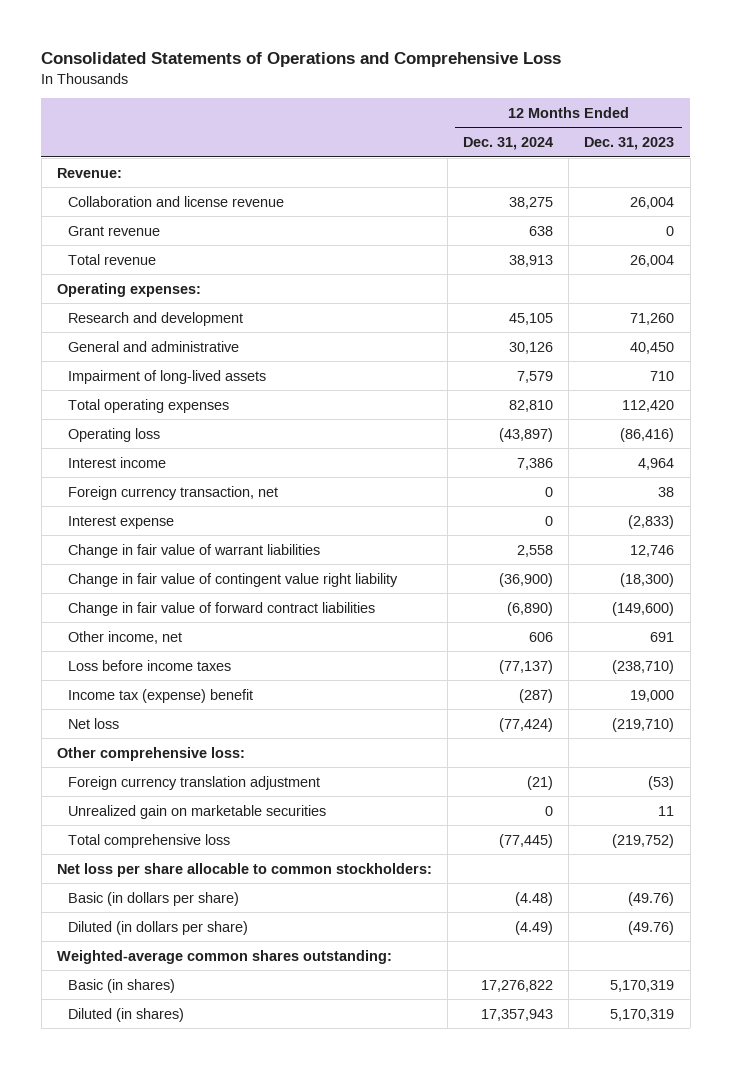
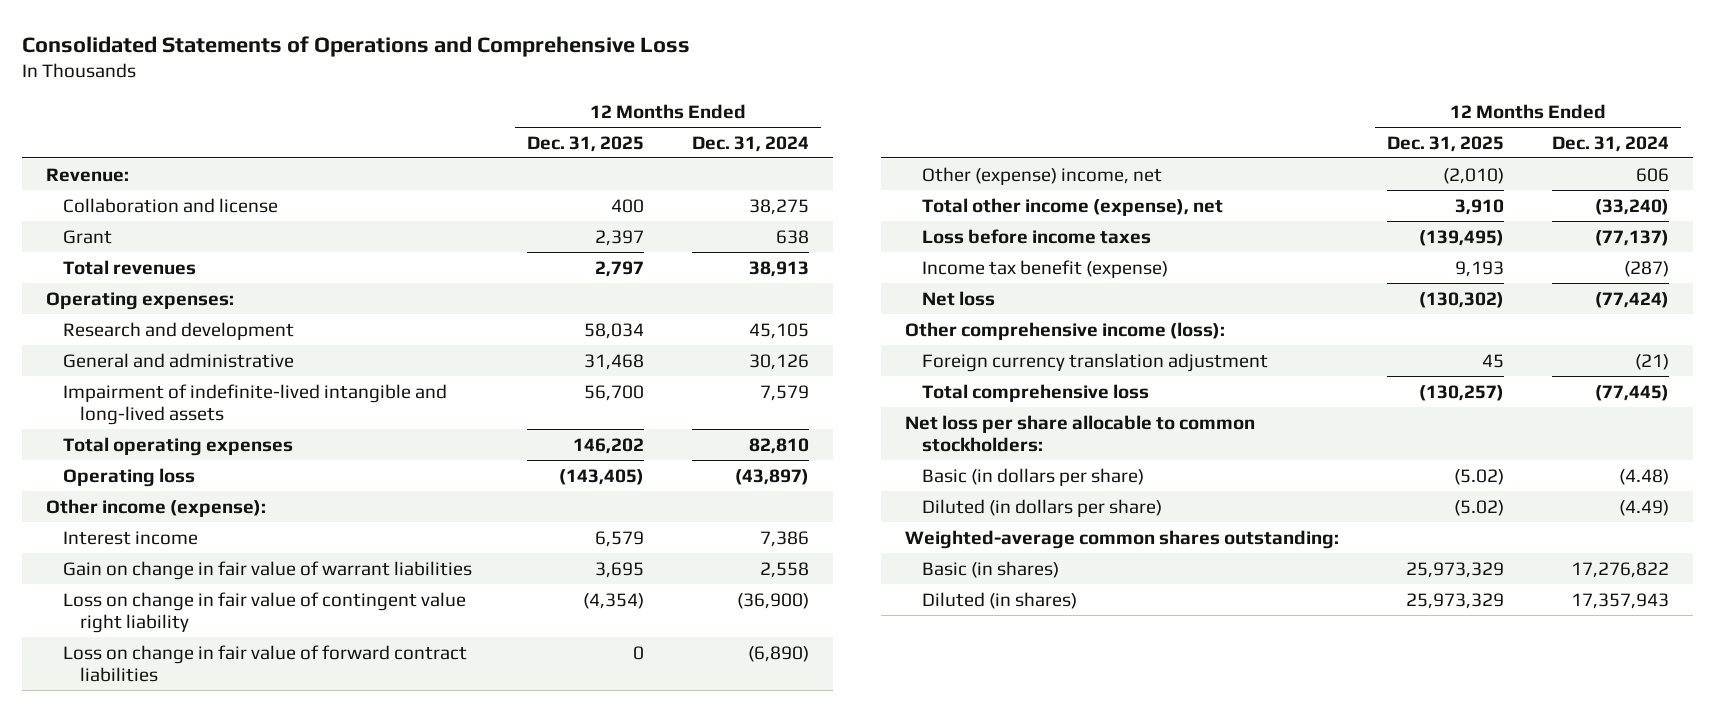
- | 12 Months Ended Dec. 31, 2024 | 12 Months Ended Dec. 31, 2023
+ | 12 Months Ended Dec. 31, 2025 | 12 Months Ended Dec. 31, 2024
- Collaboration and license revenue | 38,275 | 26,004
- Grant revenue | 638 | 0
- Total revenue | 38,913 | 26,004
+ Collaboration and license | 400 | 38,275
+ Grant | 2,397 | 638
+ Total revenues | 2,797 | 38,913
- Impairment of long-lived assets | 7,579 | 710
+ Impairment of indefinite-lived intangible and long-lived assets | 56,700 | 7,579
+ Other income (expense):
- Foreign currency transaction, net | 0 | 38
- Interest expense | 0 | (2,833)
- Change in fair value of warrant liabilities | 2,558 | 12,746
- Change in fair value of contingent value right liability | (36,900) | (18,300)
- Change in fair value of forward contract liabilities | (6,890) | (149,600)
- Other income, net | 606 | 691
+ Gain on change in fair value of warrant liabilities | 3,695 | 2,558
+ Loss on change in fair value of contingent value right liability | (4,354) | (36,900)
+ Loss on change in fair value of forward contract liabilities | 0 | (6,890)
+ Other (expense) income, net | (2,010) | 606
+ Total other income (expense), net | 3,910 | (33,240)
- Income tax (expense) benefit | (287) | 19,000
+ Income tax benefit (expense) | 9,193 | (287)
- Other comprehensive loss:
+ Other comprehensive income (loss):
- Unrealized gain on marketable securities | 0 | 11

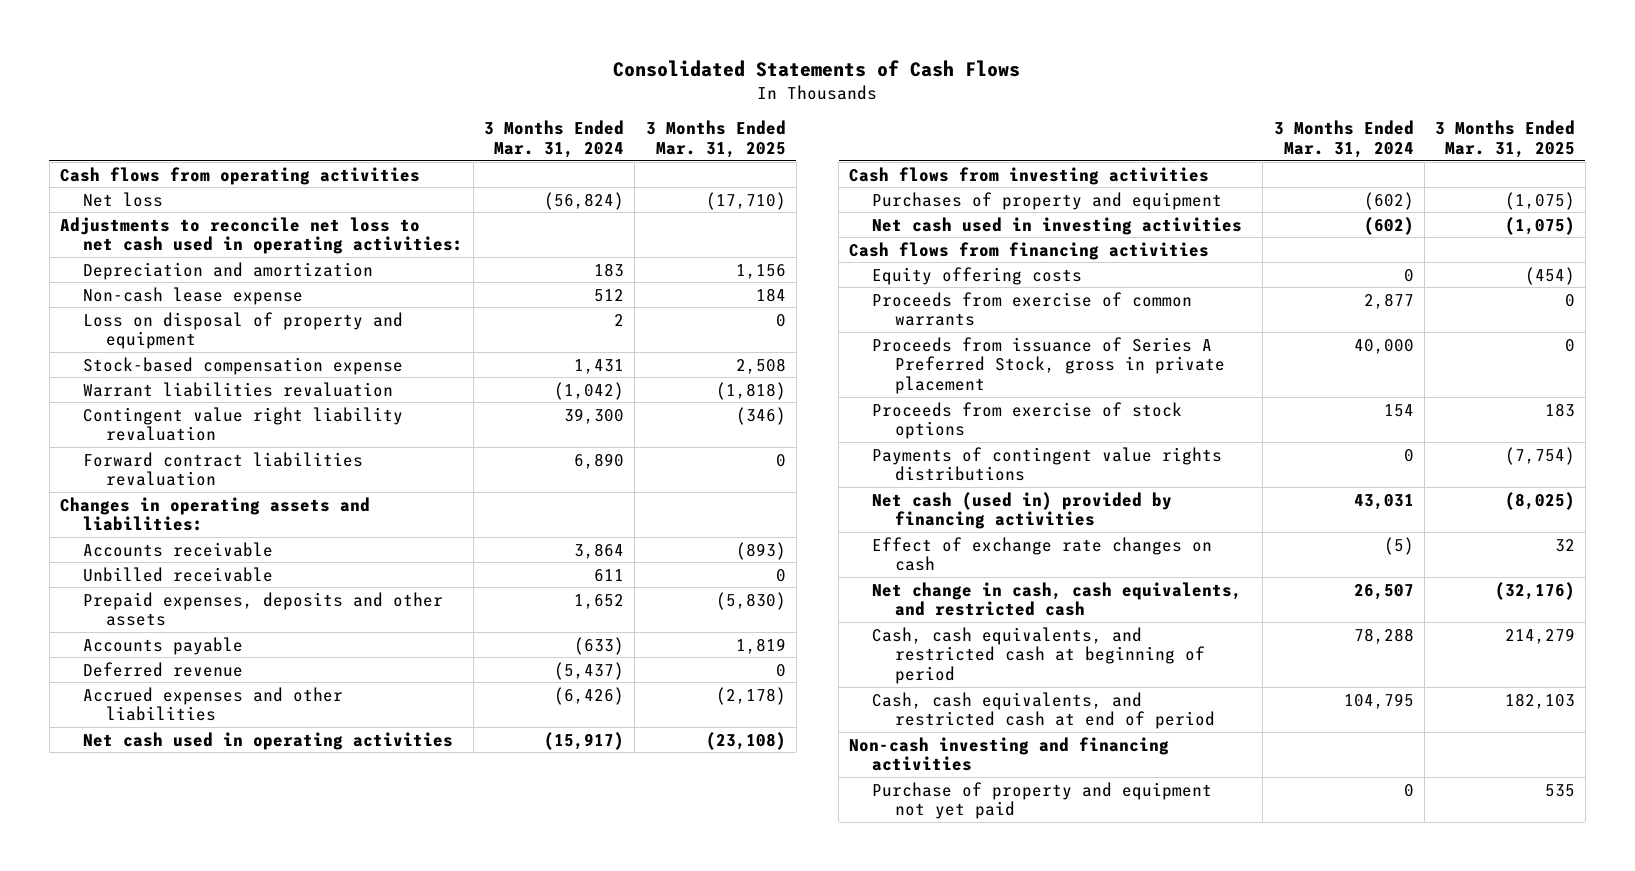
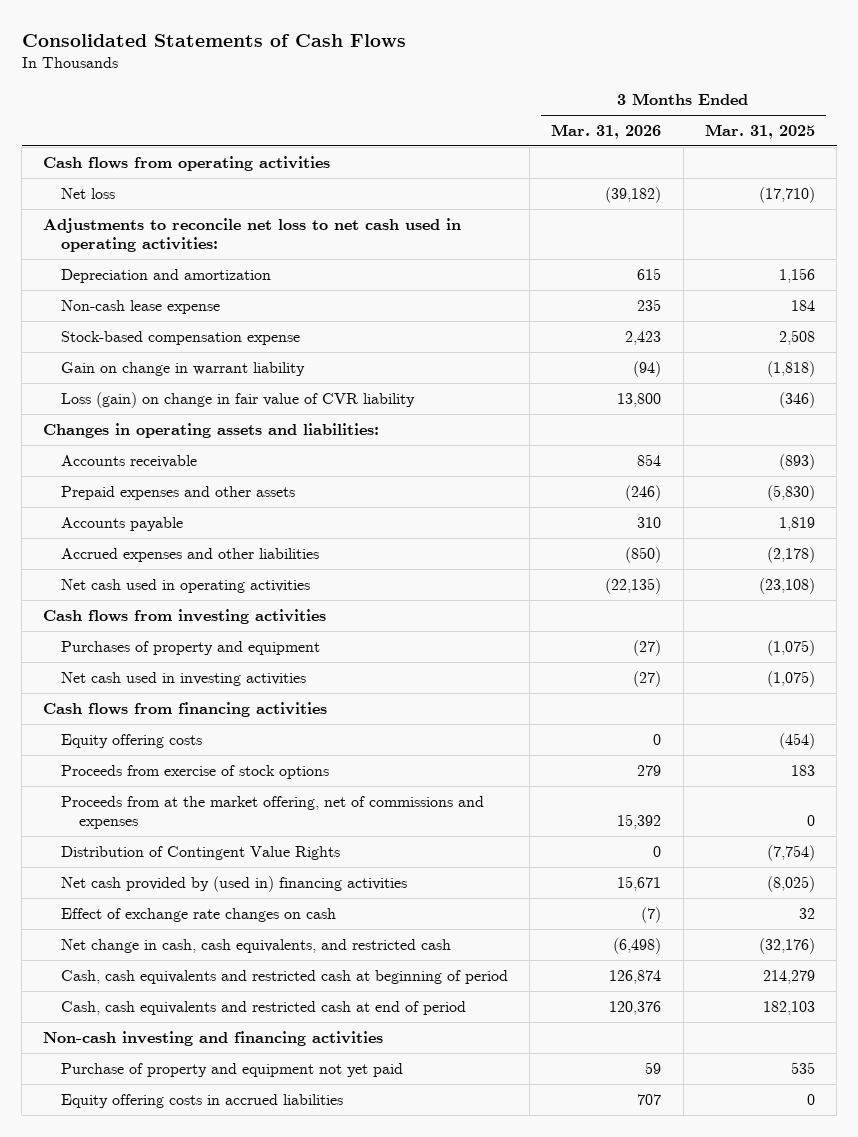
- | 3 Months Ended Mar. 31, 2024 | 3 Months Ended Mar. 31, 2025
+ | 3 Months Ended Mar. 31, 2026 | 3 Months Ended Mar. 31, 2025
- Loss on disposal of property and equipment | 2 | 0
- Warrant liabilities revaluation | (1,042) | (1,818)
- Contingent value right liability revaluation | 39,300 | (346)
- Forward contract liabilities revaluation | 6,890 | 0
+ Gain on change in warrant liability | (94) | (1,818)
+ Loss (gain) on change in fair value of CVR liability | 13,800 | (346)
- Unbilled receivable | 611 | 0
- Prepaid expenses, deposits and other assets | 1,652 | (5,830)
+ Prepaid expenses and other assets | (246) | (5,830)
- Deferred revenue | (5,437) | 0
- Proceeds from exercise of common warrants | 2,877 | 0
- Proceeds from issuance of Series A Preferred Stock, gross in private placement | 40,000 | 0
- Payments of contingent value rights distributions | 0 | (7,754)
- Net cash (used in) provided by financing activities | 43,031 | (8,025)
+ Proceeds from at the market offering, net of commissions and expenses | 15,392 | 0
+ Distribution of Contingent Value Rights | 0 | (7,754)
+ Net cash provided by (used in) financing activities | 15,671 | (8,025)
- Cash, cash equivalents, and restricted cash at beginning of period | 78,288 | 214,279
- Cash, cash equivalents, and restricted cash at end of period | 104,795 | 182,103
+ Cash, cash equivalents and restricted cash at beginning of period | 126,874 | 214,279
+ Cash, cash equivalents and restricted cash at end of period | 120,376 | 182,103
+ Equity offering costs in accrued liabilities | 707 | 0

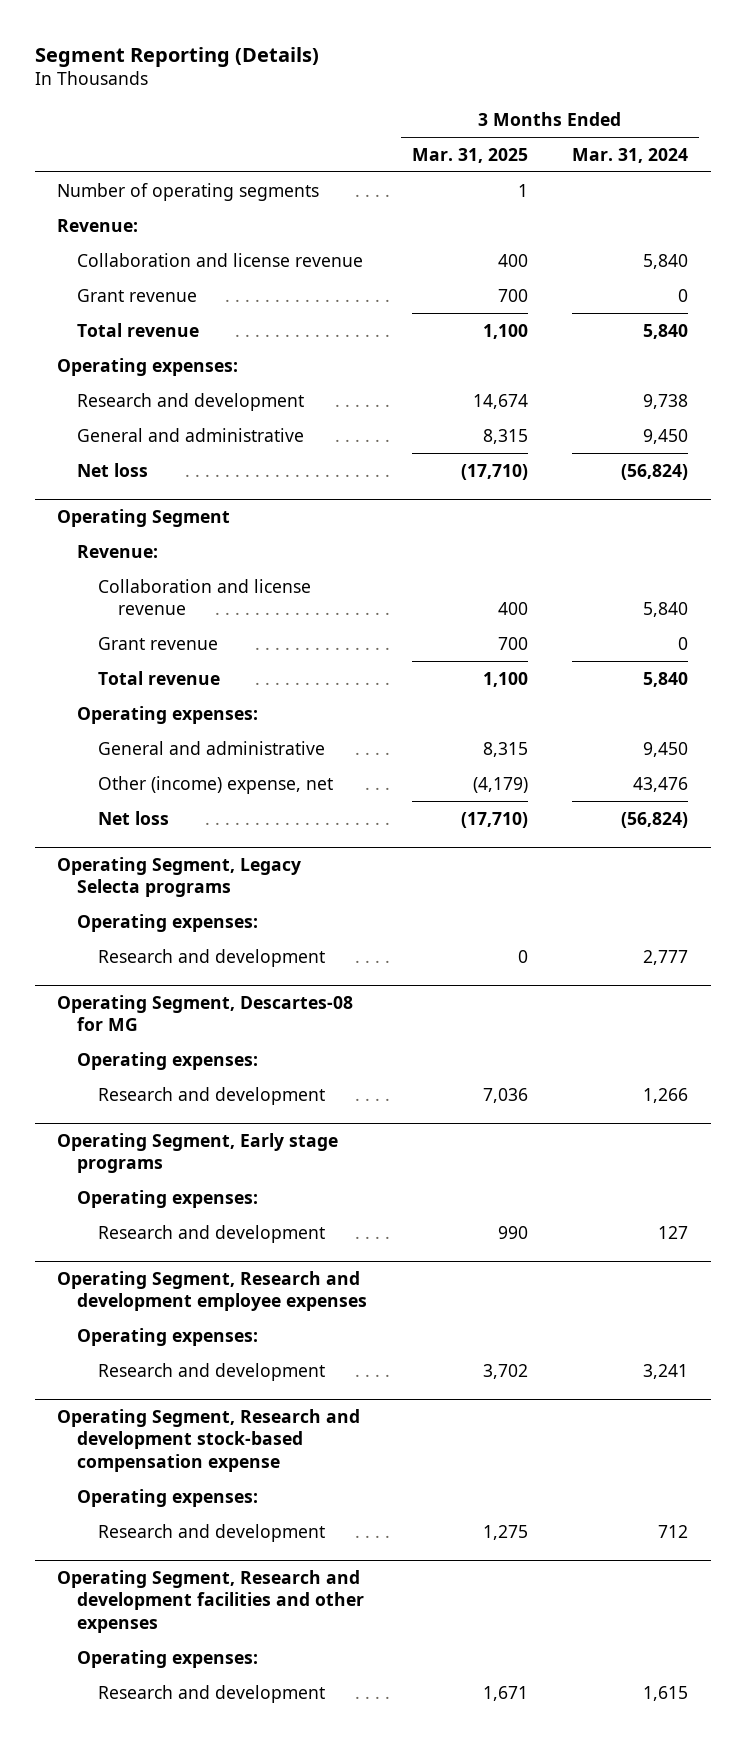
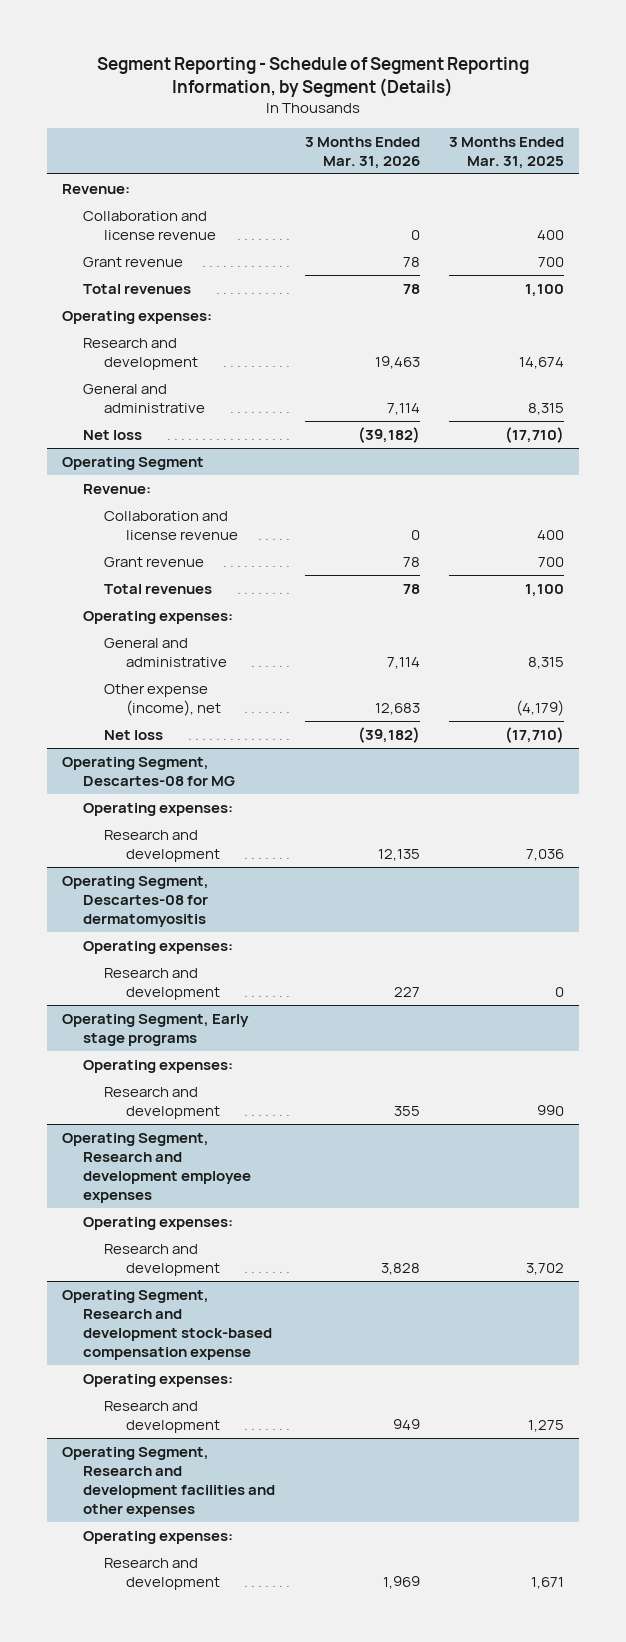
- Segment Reporting (Details)
+ Segment Reporting - Schedule of Segment Reporting Information, by Segment (Details)
- | 3 Months Ended Mar. 31, 2025 | 3 Months Ended Mar. 31, 2024
+ | 3 Months Ended Mar. 31, 2026 | 3 Months Ended Mar. 31, 2025
- Number of operating segments | 1 |
- Total revenue | 1,100 | 5,840
+ Total revenues | 78 | 1,100
@ Operating Segment
- Total revenue | 1,100 | 5,840
+ Total revenues | 78 | 1,100
- Other (income) expense, net | (4,179) | 43,476
+ Other expense (income), net | 12,683 | (4,179)
- Operating Segment, Legacy Selecta programs
- Operating expenses:
- Research and development | 0 | 2,777
+ Operating Segment, Descartes-08 for dermatomyositis
+ Operating expenses:
+ Research and development | 227 | 0

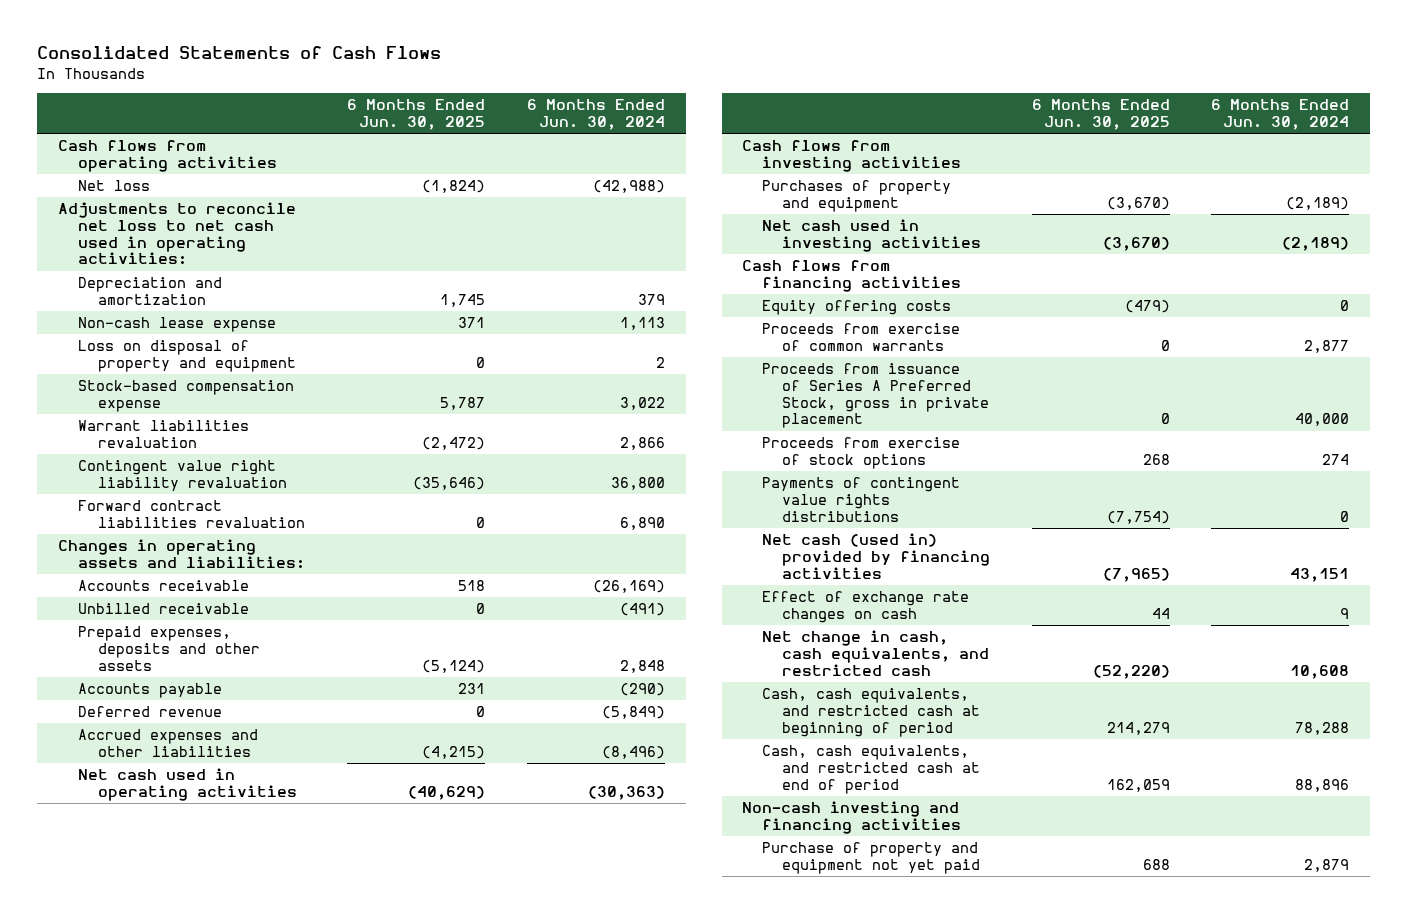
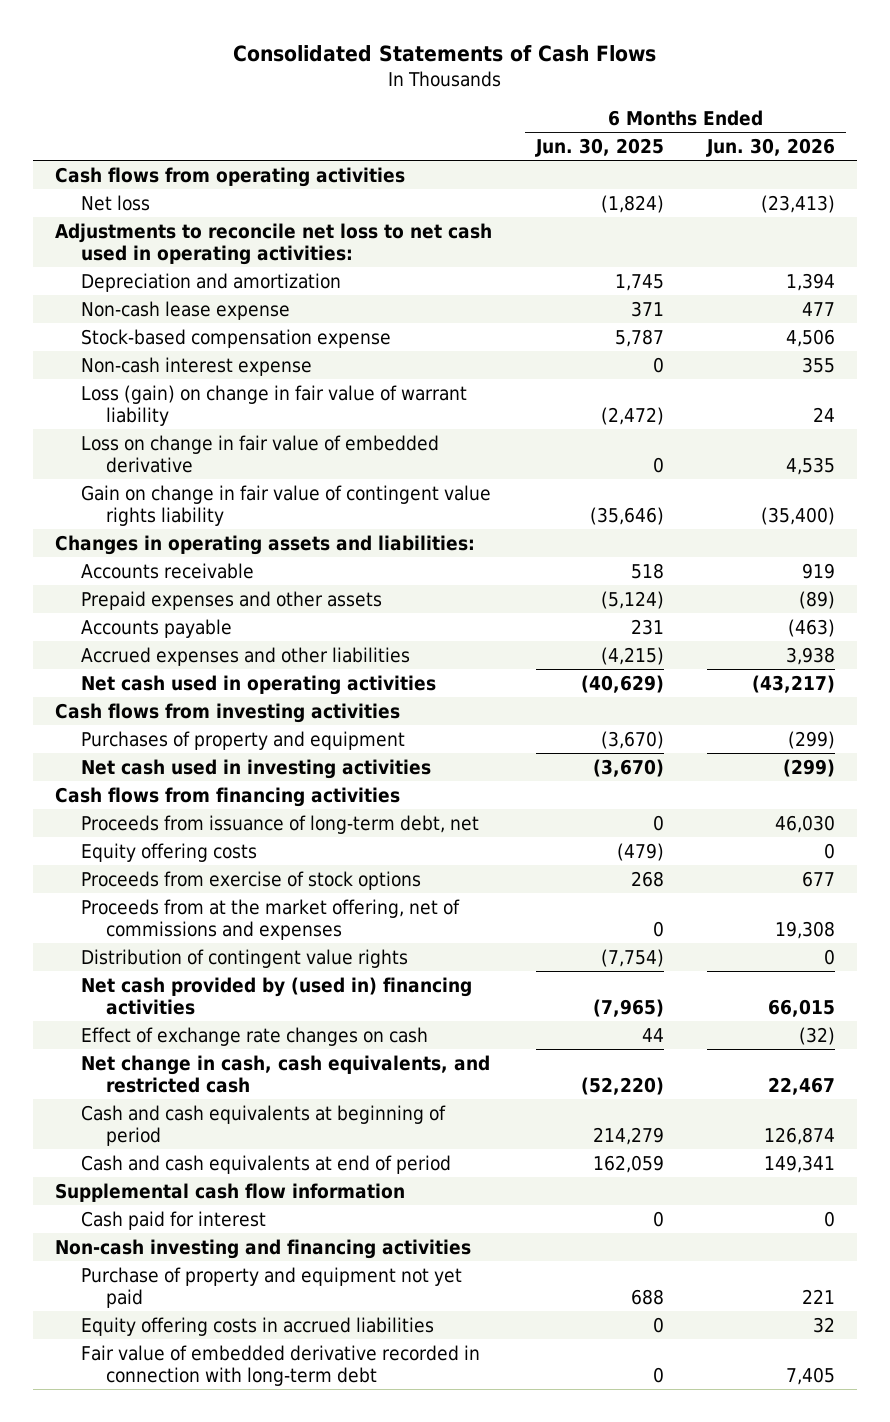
- | 6 Months Ended Jun. 30, 2025 | 6 Months Ended Jun. 30, 2024
+ | 6 Months Ended Jun. 30, 2025 | 6 Months Ended Jun. 30, 2026
- Loss on disposal of property and equipment | 0 | 2
- Warrant liabilities revaluation | (2,472) | 2,866
- Contingent value right liability revaluation | (35,646) | 36,800
- Forward contract liabilities revaluation | 0 | 6,890
+ Non-cash interest expense | 0 | 355
+ Loss (gain) on change in fair value of warrant liability | (2,472) | 24
+ Loss on change in fair value of embedded derivative | 0 | 4,535
+ Gain on change in fair value of contingent value rights liability | (35,646) | (35,400)
- Unbilled receivable | 0 | (491)
- Prepaid expenses, deposits and other assets | (5,124) | 2,848
+ Prepaid expenses and other assets | (5,124) | (89)
- Deferred revenue | 0 | (5,849)
+ Proceeds from issuance of long-term debt, net | 0 | 46,030
- Proceeds from exercise of common warrants | 0 | 2,877
- Proceeds from issuance of Series A Preferred Stock, gross in private placement | 0 | 40,000
- Payments of contingent value rights distributions | (7,754) | 0
- Net cash (used in) provided by financing activities | (7,965) | 43,151
+ Proceeds from at the market offering, net of commissions and expenses | 0 | 19,308
+ Distribution of contingent value rights | (7,754) | 0
+ Net cash provided by (used in) financing activities | (7,965) | 66,015
- Cash, cash equivalents, and restricted cash at beginning of period | 214,279 | 78,288
- Cash, cash equivalents, and restricted cash at end of period | 162,059 | 88,896
+ Cash and cash equivalents at beginning of period | 214,279 | 126,874
+ Cash and cash equivalents at end of period | 162,059 | 149,341
+ Supplemental cash flow information
+ Cash paid for interest | 0 | 0
+ Equity offering costs in accrued liabilities | 0 | 32
+ Fair value of embedded derivative recorded in connection with long-term debt | 0 | 7,405

